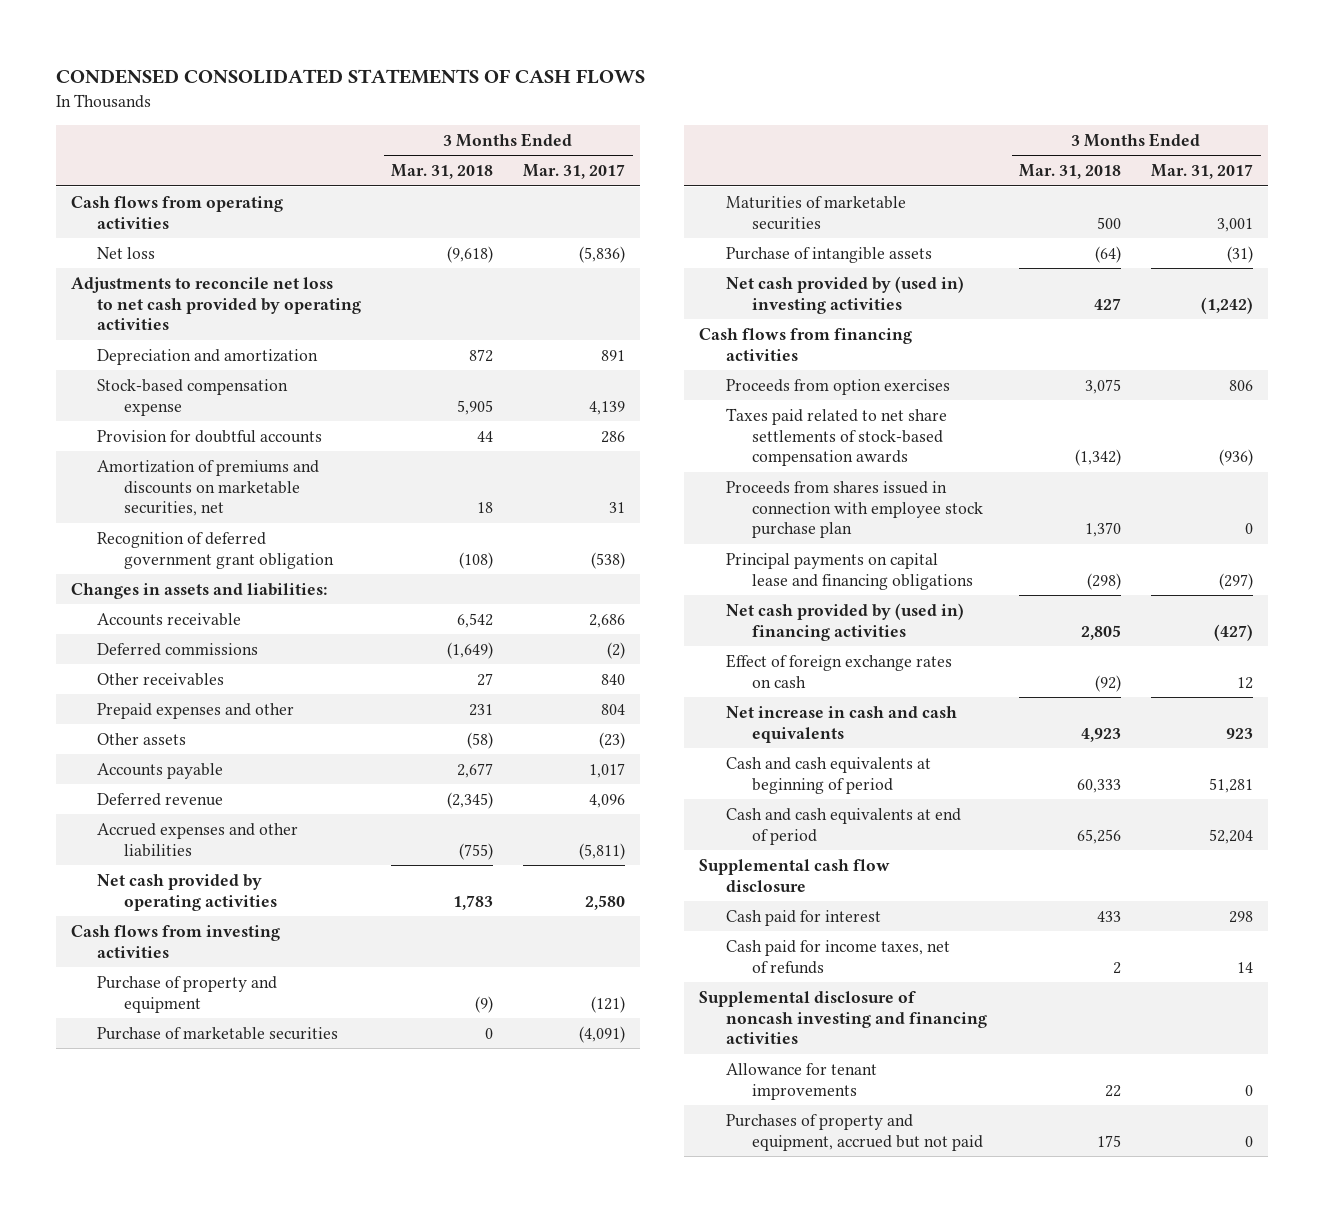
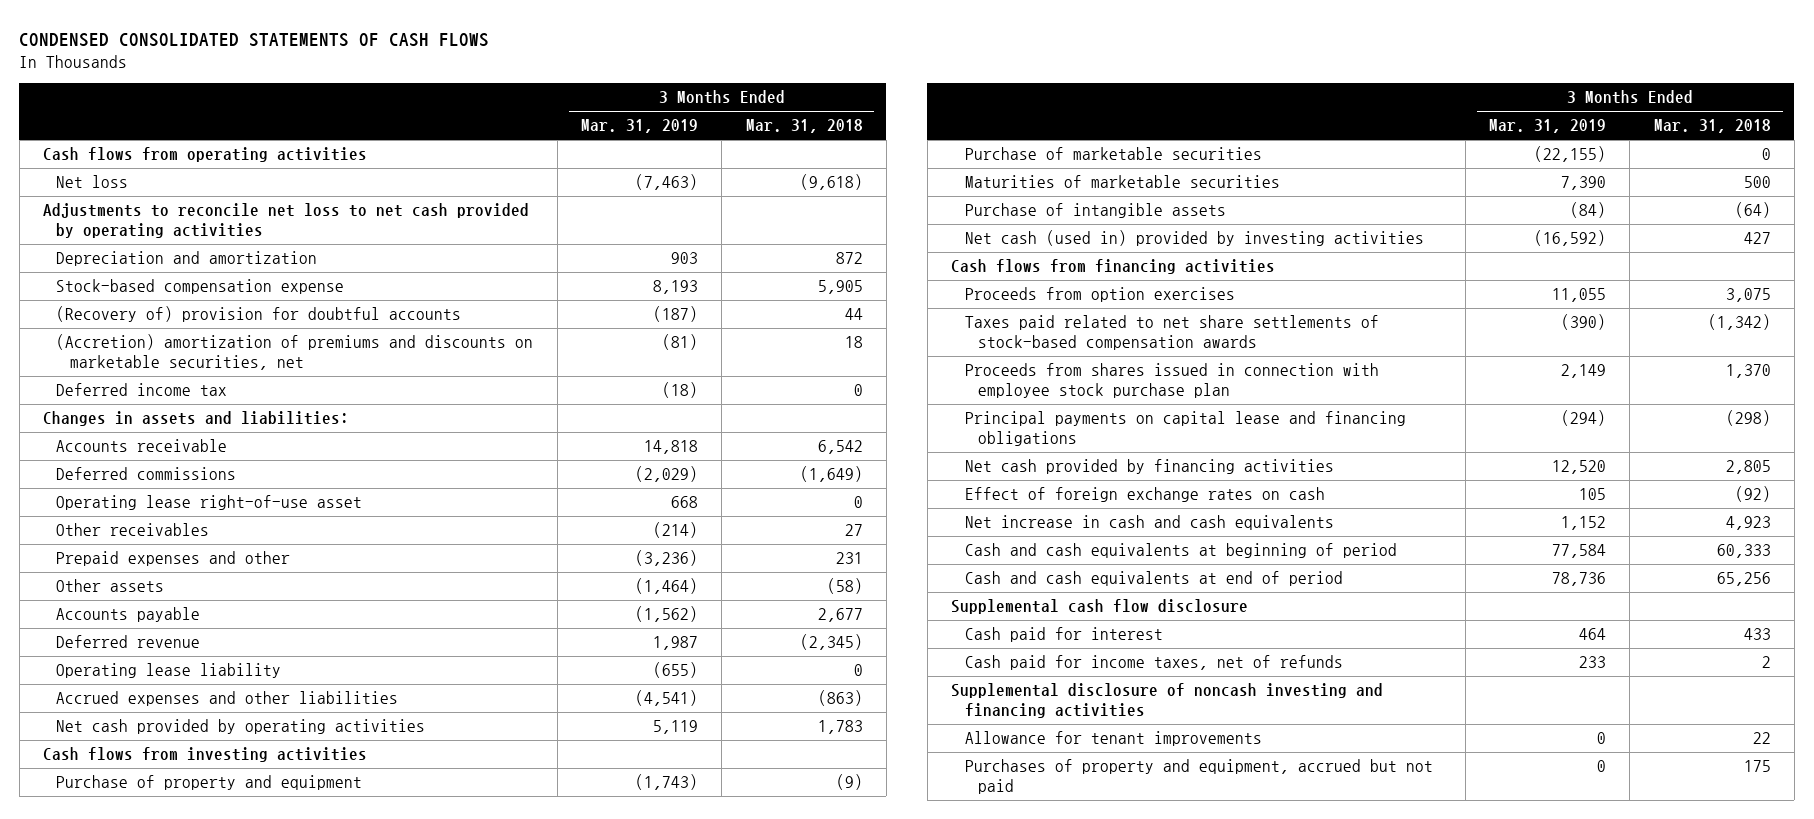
- | 3 Months Ended Mar. 31, 2018 | 3 Months Ended Mar. 31, 2017
+ | 3 Months Ended Mar. 31, 2019 | 3 Months Ended Mar. 31, 2018
- Provision for doubtful accounts | 44 | 286
- Amortization of premiums and discounts on marketable securities, net | 18 | 31
- Recognition of deferred government grant obligation | (108) | (538)
+ (Recovery of) provision for doubtful accounts | (187) | 44
+ (Accretion) amortization of premiums and discounts on marketable securities, net | (81) | 18
+ Deferred income tax | (18) | 0
+ Operating lease right-of-use asset | 668 | 0
- Accrued expenses and other liabilities | (755) | (5,811)
+ Operating lease liability | (655) | 0
+ Accrued expenses and other liabilities | (4,541) | (863)
- Net cash provided by (used in) investing activities | 427 | (1,242)
+ Net cash (used in) provided by investing activities | (16,592) | 427
- Net cash provided by (used in) financing activities | 2,805 | (427)
+ Net cash provided by financing activities | 12,520 | 2,805

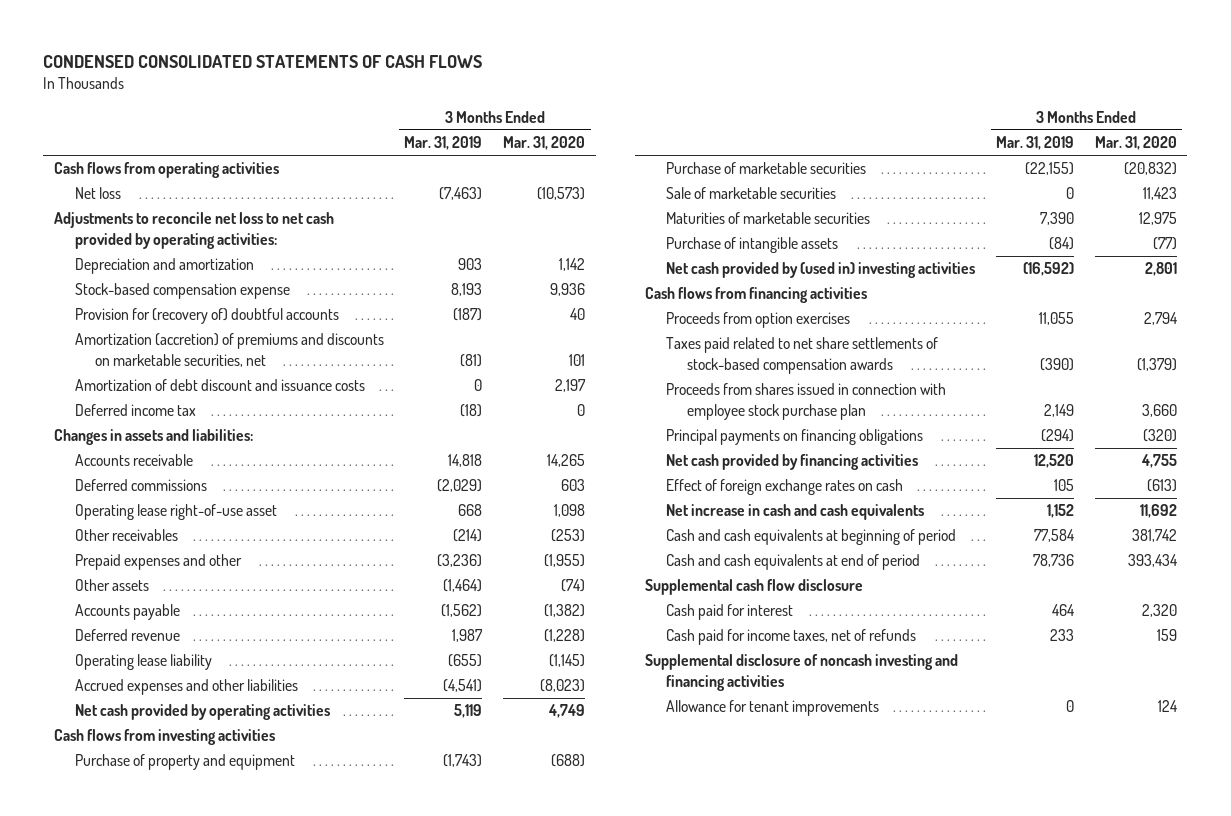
- | 3 Months Ended Mar. 31, 2019 | 3 Months Ended Mar. 31, 2018
+ | 3 Months Ended Mar. 31, 2019 | 3 Months Ended Mar. 31, 2020
- Adjustments to reconcile net loss to net cash provided by operating activities
+ Adjustments to reconcile net loss to net cash provided by operating activities:
- (Recovery of) provision for doubtful accounts | (187) | 44
- (Accretion) amortization of premiums and discounts on marketable securities, net | (81) | 18
+ Provision for (recovery of) doubtful accounts | (187) | 40
+ Amortization (accretion) of premiums and discounts on marketable securities, net | (81) | 101
+ Amortization of debt discount and issuance costs | 0 | 2,197
+ Sale of marketable securities | 0 | 11,423
- Net cash (used in) provided by investing activities | (16,592) | 427
+ Net cash provided by (used in) investing activities | (16,592) | 2,801
- Principal payments on capital lease and financing obligations | (294) | (298)
+ Principal payments on financing obligations | (294) | (320)
- Purchases of property and equipment, accrued but not paid | 0 | 175

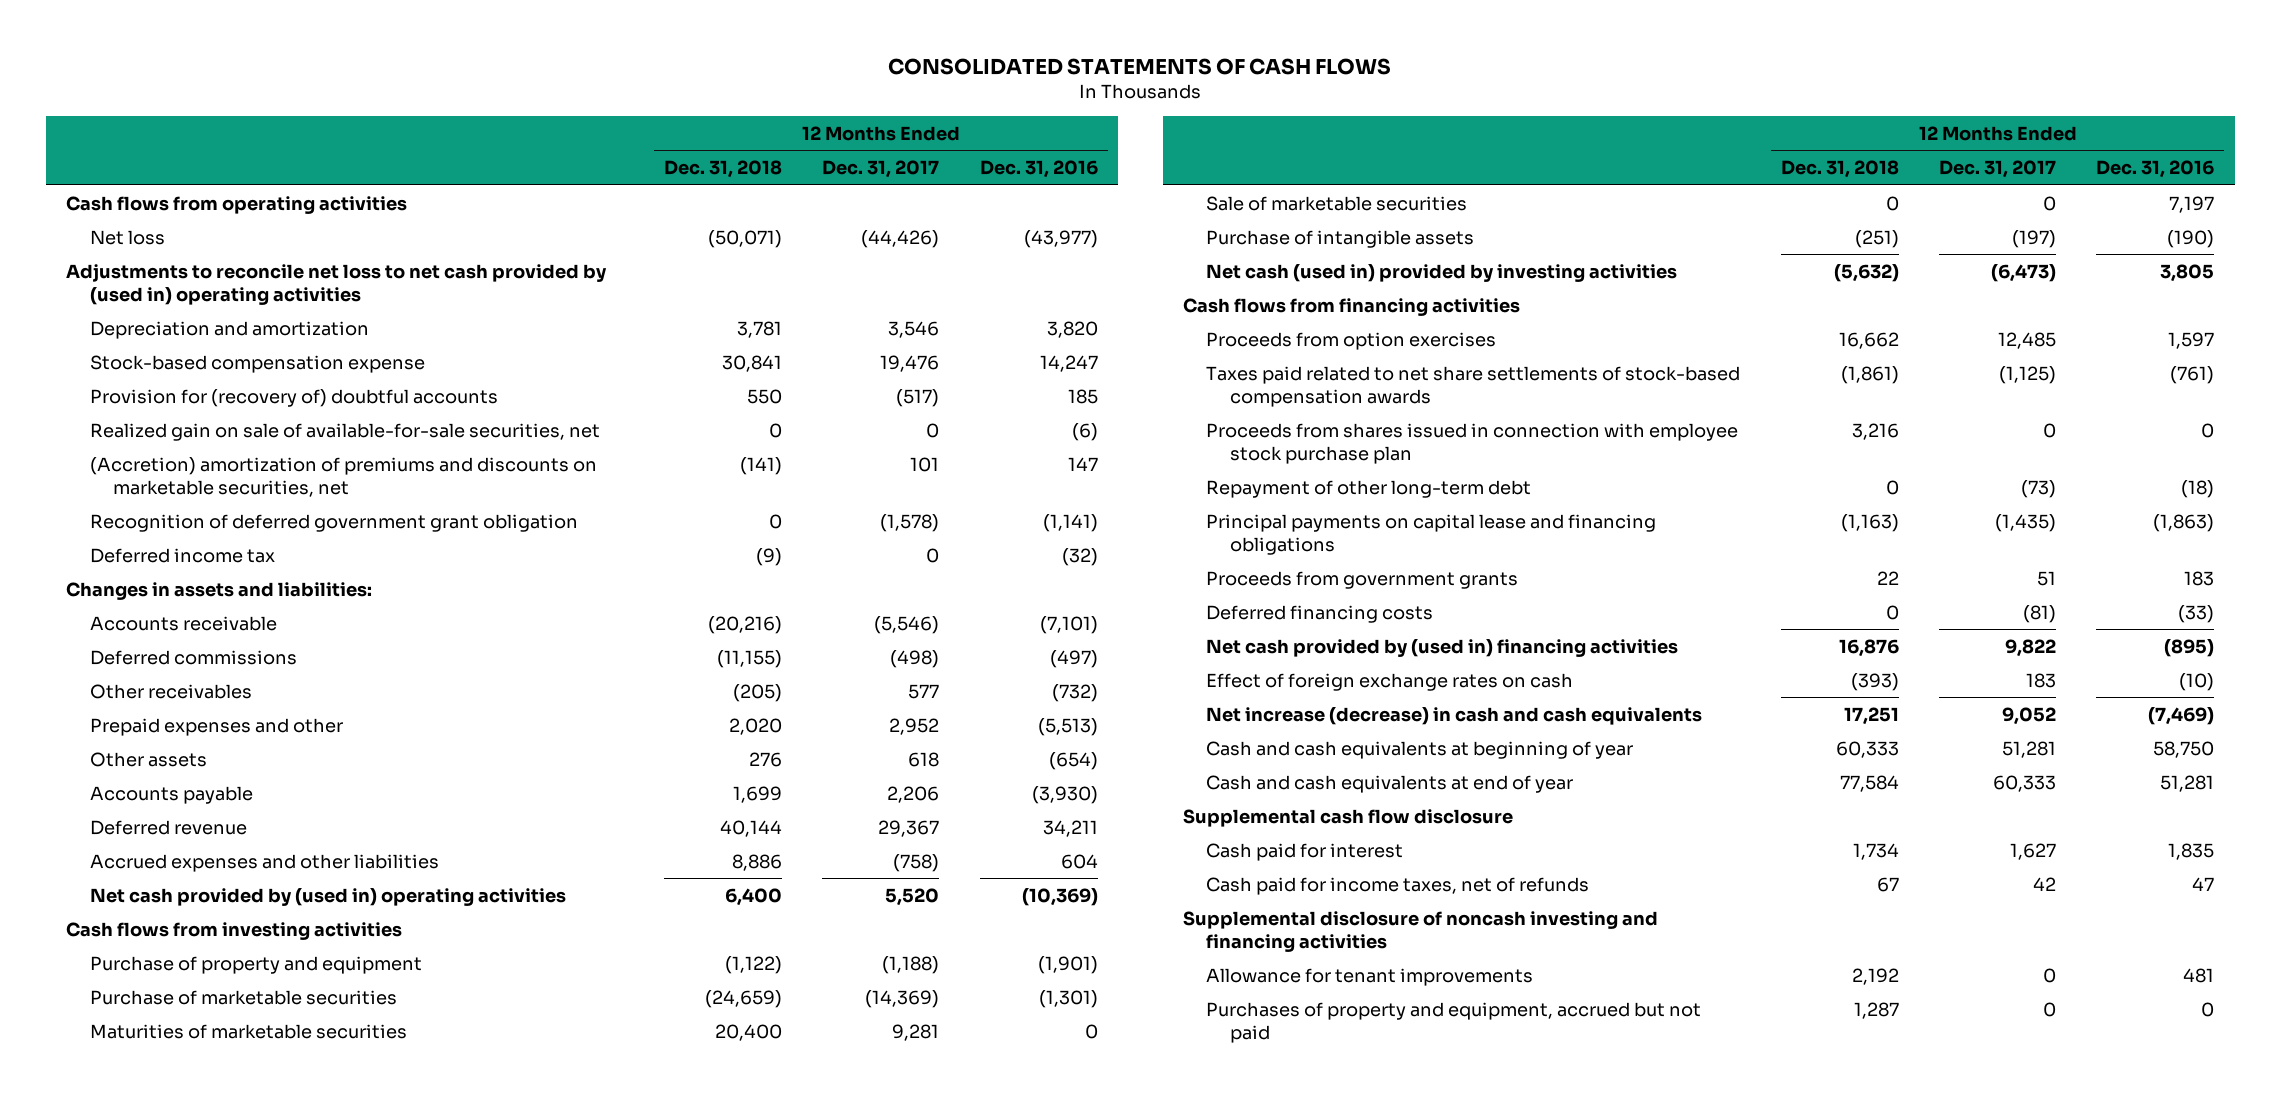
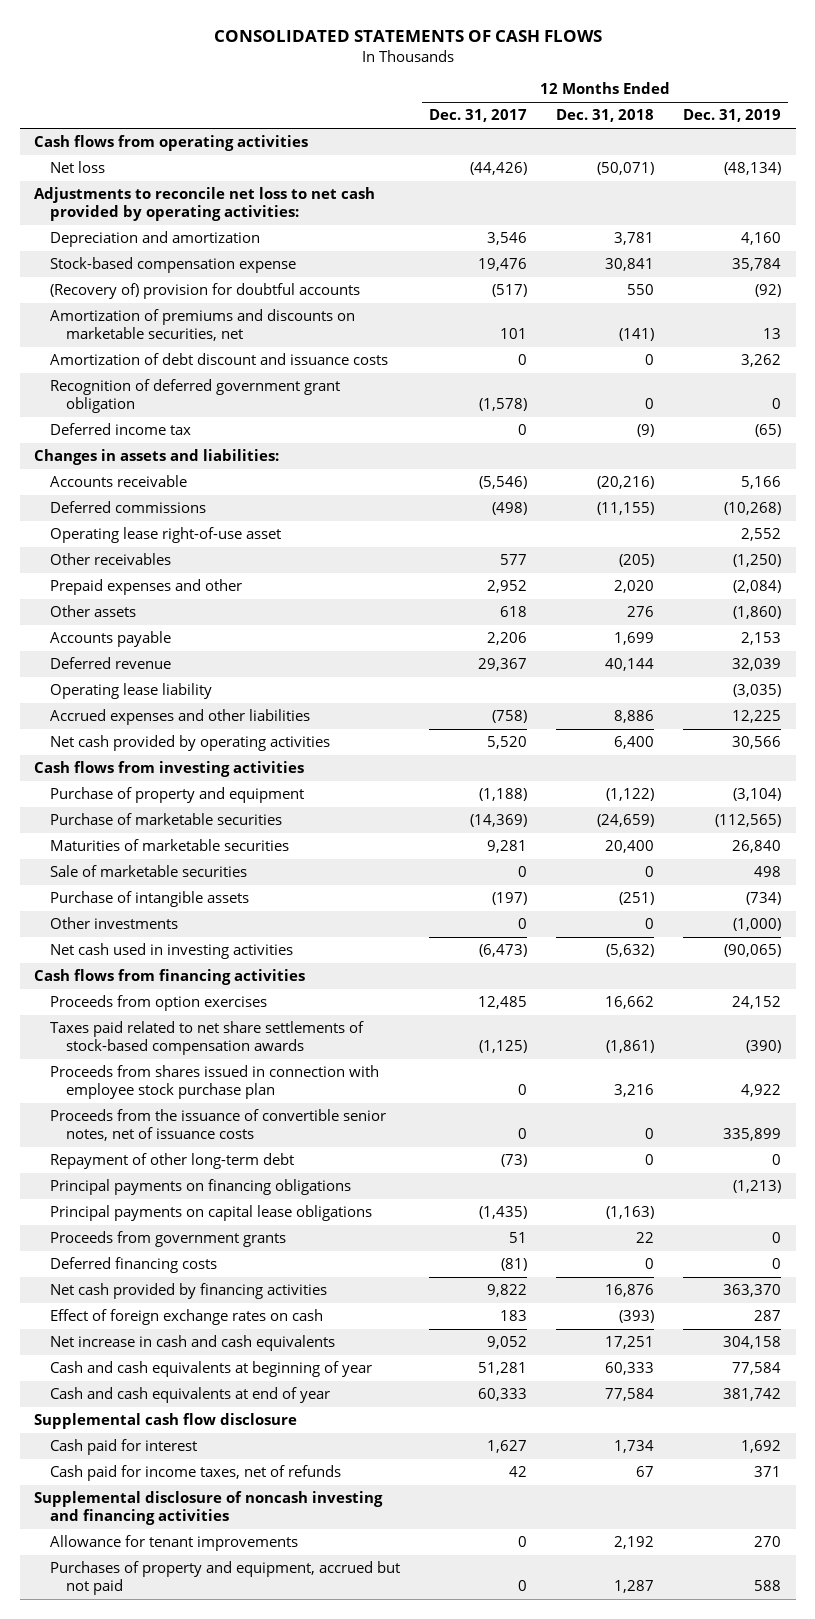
- | 12 Months Ended Dec. 31, 2018 | 12 Months Ended Dec. 31, 2017 | 12 Months Ended Dec. 31, 2016
+ | 12 Months Ended Dec. 31, 2017 | 12 Months Ended Dec. 31, 2018 | 12 Months Ended Dec. 31, 2019
- Adjustments to reconcile net loss to net cash provided by (used in) operating activities
+ Adjustments to reconcile net loss to net cash provided by operating activities:
- Provision for (recovery of) doubtful accounts | 550 | (517) | 185
- Realized gain on sale of available-for-sale securities, net | 0 | 0 | (6)
- (Accretion) amortization of premiums and discounts on marketable securities, net | (141) | 101 | 147
+ (Recovery of) provision for doubtful accounts | (517) | 550 | (92)
+ Amortization of premiums and discounts on marketable securities, net | 101 | (141) | 13
+ Amortization of debt discount and issuance costs | 0 | 0 | 3,262
+ Operating lease right-of-use asset | | | 2,552
+ Operating lease liability | | | (3,035)
- Net cash provided by (used in) operating activities | 6,400 | 5,520 | (10,369)
+ Net cash provided by operating activities | 5,520 | 6,400 | 30,566
- Net cash (used in) provided by investing activities | (5,632) | (6,473) | 3,805
+ Other investments | 0 | 0 | (1,000)
+ Net cash used in investing activities | (6,473) | (5,632) | (90,065)
+ Proceeds from the issuance of convertible senior notes, net of issuance costs | 0 | 0 | 335,899
- Principal payments on capital lease and financing obligations | (1,163) | (1,435) | (1,863)
+ Principal payments on financing obligations | | | (1,213)
+ Principal payments on capital lease obligations | (1,435) | (1,163) |
- Net cash provided by (used in) financing activities | 16,876 | 9,822 | (895)
+ Net cash provided by financing activities | 9,822 | 16,876 | 363,370
- Net increase (decrease) in cash and cash equivalents | 17,251 | 9,052 | (7,469)
+ Net increase in cash and cash equivalents | 9,052 | 17,251 | 304,158

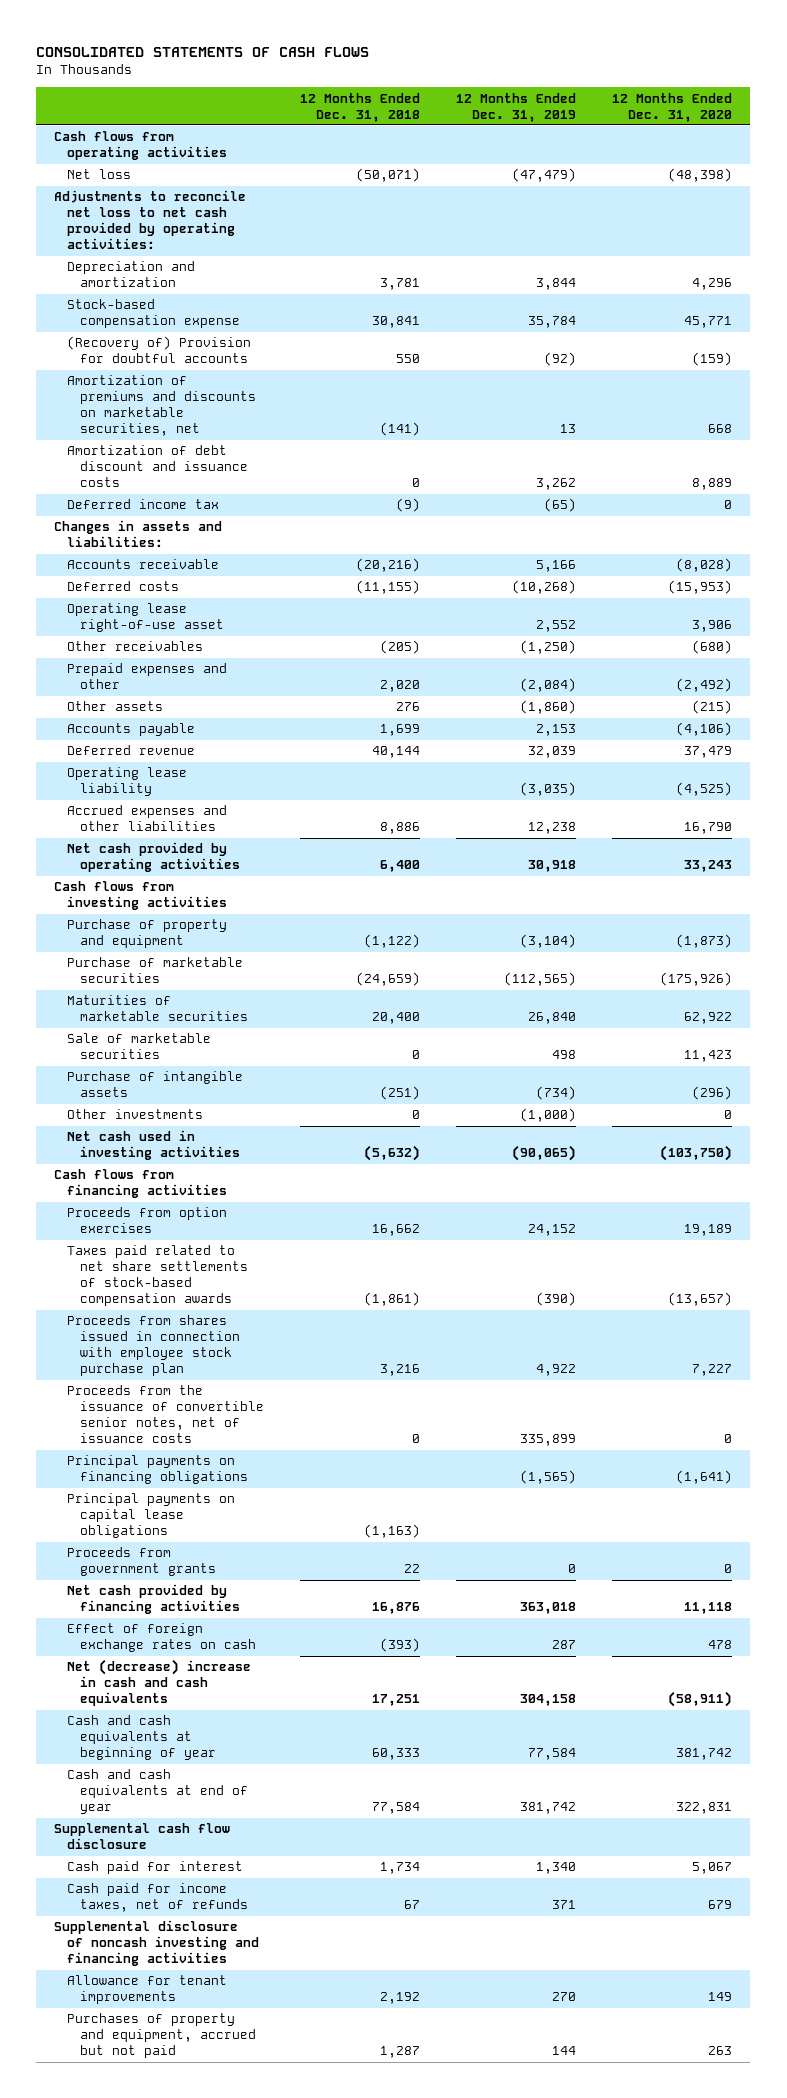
- | 12 Months Ended Dec. 31, 2017 | 12 Months Ended Dec. 31, 2018 | 12 Months Ended Dec. 31, 2019
+ | 12 Months Ended Dec. 31, 2018 | 12 Months Ended Dec. 31, 2019 | 12 Months Ended Dec. 31, 2020
- Net loss | (44,426) | (50,071) | (48,134)
+ Net loss | (50,071) | (47,479) | (48,398)
- Depreciation and amortization | 3,546 | 3,781 | 4,160
+ Depreciation and amortization | 3,781 | 3,844 | 4,296
- (Recovery of) provision for doubtful accounts | (517) | 550 | (92)
+ (Recovery of) Provision for doubtful accounts | 550 | (92) | (159)
- Recognition of deferred government grant obligation | (1,578) | 0 | 0
- Deferred commissions | (498) | (11,155) | (10,268)
+ Deferred costs | (11,155) | (10,268) | (15,953)
- Accrued expenses and other liabilities | (758) | 8,886 | 12,225
- Net cash provided by operating activities | 5,520 | 6,400 | 30,566
+ Accrued expenses and other liabilities | 8,886 | 12,238 | 16,790
+ Net cash provided by operating activities | 6,400 | 30,918 | 33,243
- Repayment of other long-term debt | (73) | 0 | 0
- Principal payments on financing obligations | | | (1,213)
+ Principal payments on financing obligations | | (1,565) | (1,641)
- Deferred financing costs | (81) | 0 | 0
- Net cash provided by financing activities | 9,822 | 16,876 | 363,370
+ Net cash provided by financing activities | 16,876 | 363,018 | 11,118
- Net increase in cash and cash equivalents | 9,052 | 17,251 | 304,158
+ Net (decrease) increase in cash and cash equivalents | 17,251 | 304,158 | (58,911)
- Cash paid for interest | 1,627 | 1,734 | 1,692
+ Cash paid for interest | 1,734 | 1,340 | 5,067
- Purchases of property and equipment, accrued but not paid | 0 | 1,287 | 588
+ Purchases of property and equipment, accrued but not paid | 1,287 | 144 | 263

